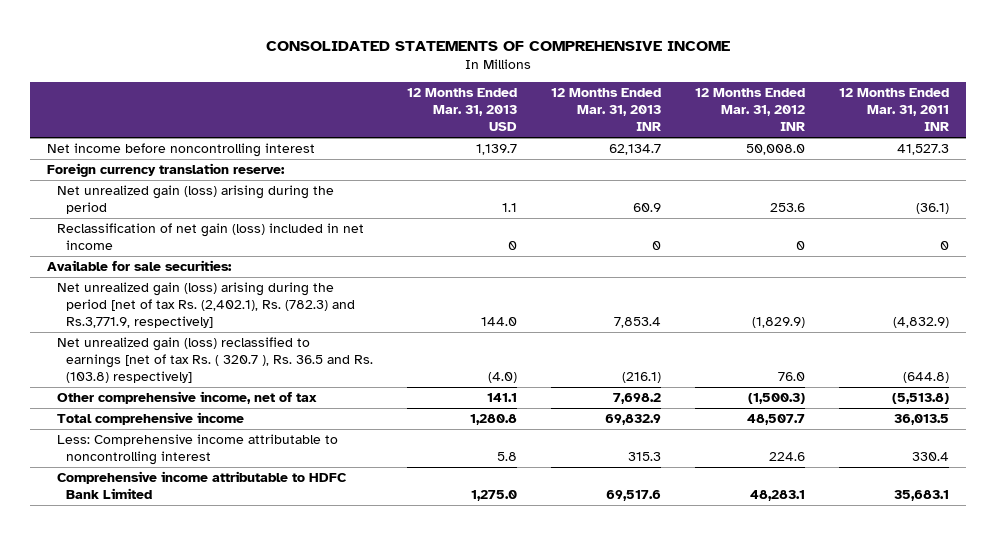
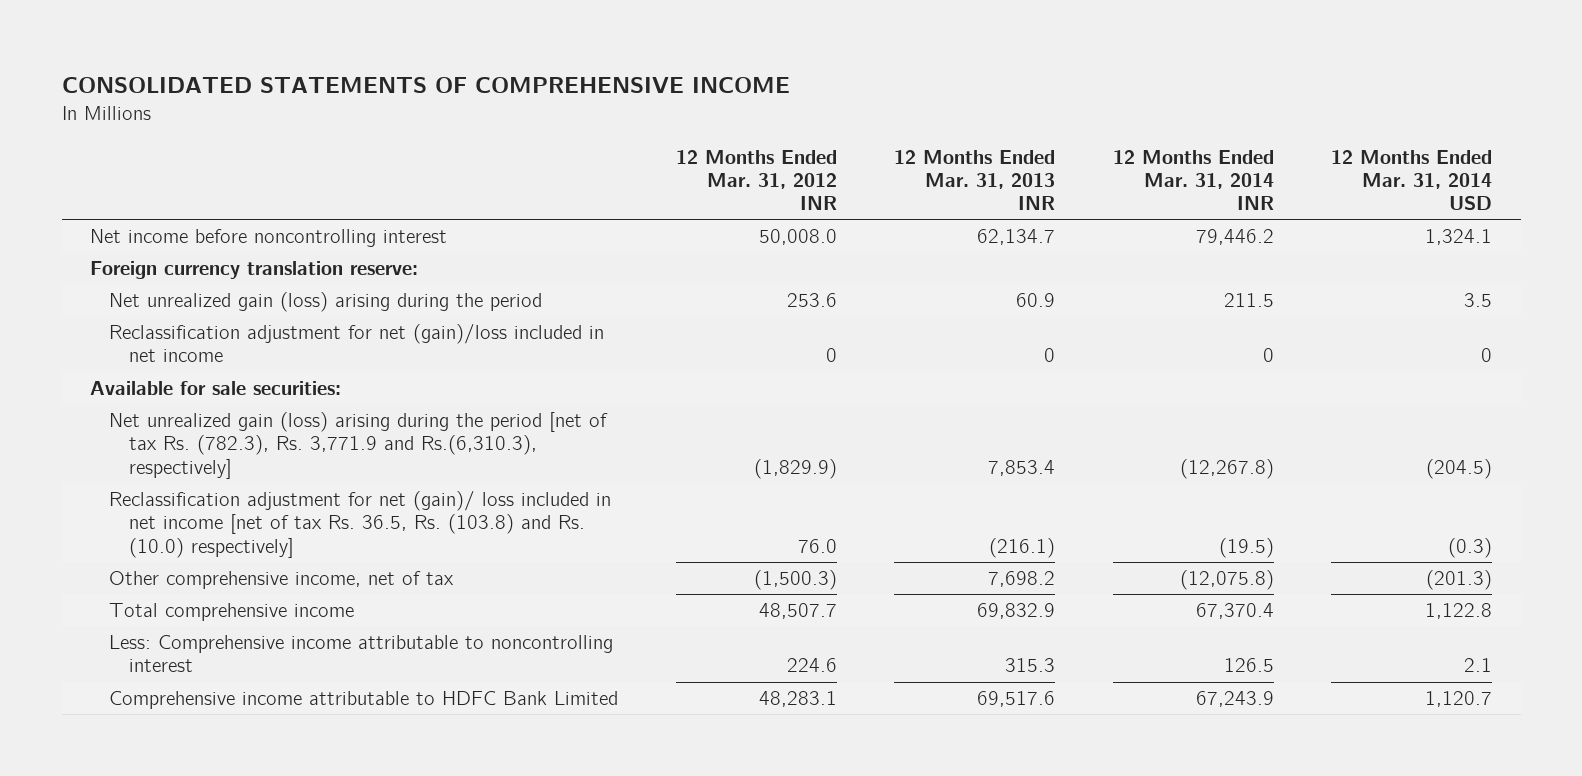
- | 12 Months Ended Mar. 31, 2013 USD | 12 Months Ended Mar. 31, 2013 INR | 12 Months Ended Mar. 31, 2012 INR | 12 Months Ended Mar. 31, 2011 INR
+ | 12 Months Ended Mar. 31, 2012 INR | 12 Months Ended Mar. 31, 2013 INR | 12 Months Ended Mar. 31, 2014 INR | 12 Months Ended Mar. 31, 2014 USD
- Reclassification of net gain (loss) included in net income | 0 | 0 | 0 | 0
+ Reclassification adjustment for net (gain)/loss included in net income | 0 | 0 | 0 | 0
- Net unrealized gain (loss) arising during the period [net of tax Rs. (2,402.1), Rs. (782.3) and Rs.3,771.9, respectively] | 144.0 | 7,853.4 | (1,829.9) | (4,832.9)
- Net unrealized gain (loss) reclassified to earnings [net of tax Rs. ( 320.7 ), Rs. 36.5 and Rs. (103.8) respectively] | (4.0) | (216.1) | 76.0 | (644.8)
+ Net unrealized gain (loss) arising during the period [net of tax Rs. (782.3), Rs. 3,771.9 and Rs.(6,310.3), respectively] | (1,829.9) | 7,853.4 | (12,267.8) | (204.5)
+ Reclassification adjustment for net (gain)/ loss included in net income [net of tax Rs. 36.5, Rs. (103.8) and Rs. (10.0) respectively] | 76.0 | (216.1) | (19.5) | (0.3)

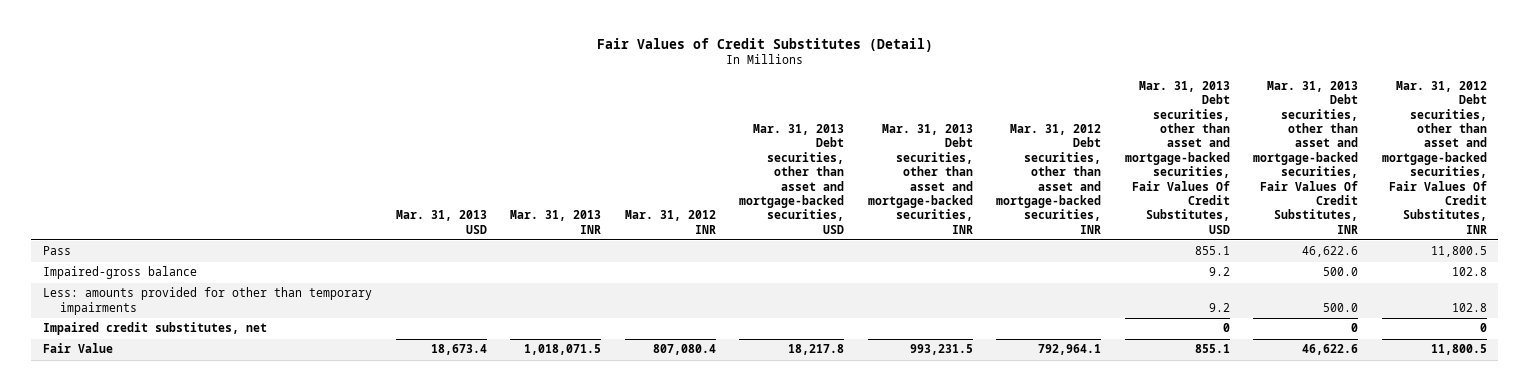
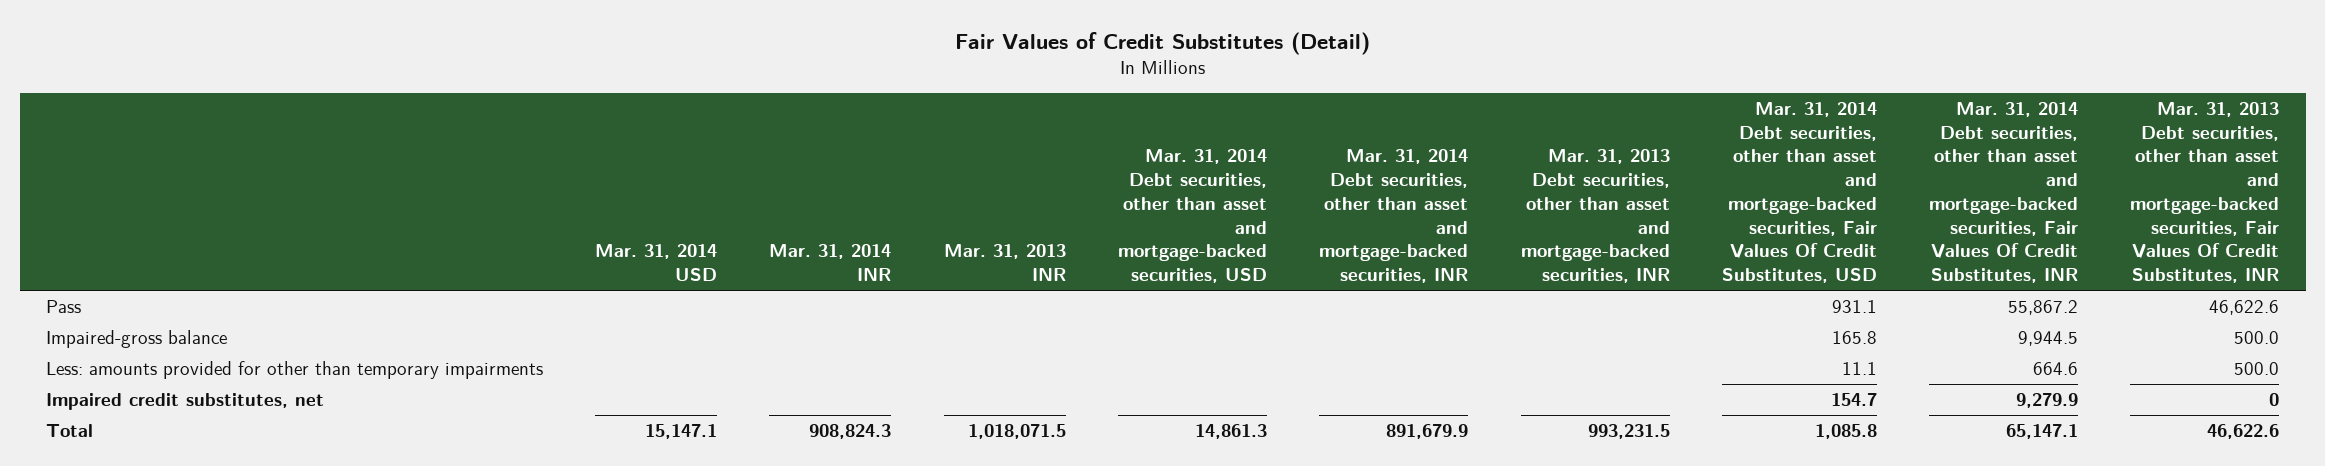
- | Mar. 31, 2013 USD | Mar. 31, 2013 INR | Mar. 31, 2012 INR | Mar. 31, 2013 Debt securities, other than asset and mortgage-backed securities, USD | Mar. 31, 2013 Debt securities, other than asset and mortgage-backed securities, INR | Mar. 31, 2012 Debt securities, other than asset and mortgage-backed securities, INR | Mar. 31, 2013 Debt securities, other than asset and mortgage-backed securities, Fair Values Of Credit Substitutes, USD | Mar. 31, 2013 Debt securities, other than asset and mortgage-backed securities, Fair Values Of Credit Substitutes, INR | Mar. 31, 2012 Debt securities, other than asset and mortgage-backed securities, Fair Values Of Credit Substitutes, INR
+ | Mar. 31, 2014 USD | Mar. 31, 2014 INR | Mar. 31, 2013 INR | Mar. 31, 2014 Debt securities, other than asset and mortgage-backed securities, USD | Mar. 31, 2014 Debt securities, other than asset and mortgage-backed securities, INR | Mar. 31, 2013 Debt securities, other than asset and mortgage-backed securities, INR | Mar. 31, 2014 Debt securities, other than asset and mortgage-backed securities, Fair Values Of Credit Substitutes, USD | Mar. 31, 2014 Debt securities, other than asset and mortgage-backed securities, Fair Values Of Credit Substitutes, INR | Mar. 31, 2013 Debt securities, other than asset and mortgage-backed securities, Fair Values Of Credit Substitutes, INR
- Fair Value | 18,673.4 | 1,018,071.5 | 807,080.4 | 18,217.8 | 993,231.5 | 792,964.1 | 855.1 | 46,622.6 | 11,800.5
+ Total | 15,147.1 | 908,824.3 | 1,018,071.5 | 14,861.3 | 891,679.9 | 993,231.5 | 1,085.8 | 65,147.1 | 46,622.6

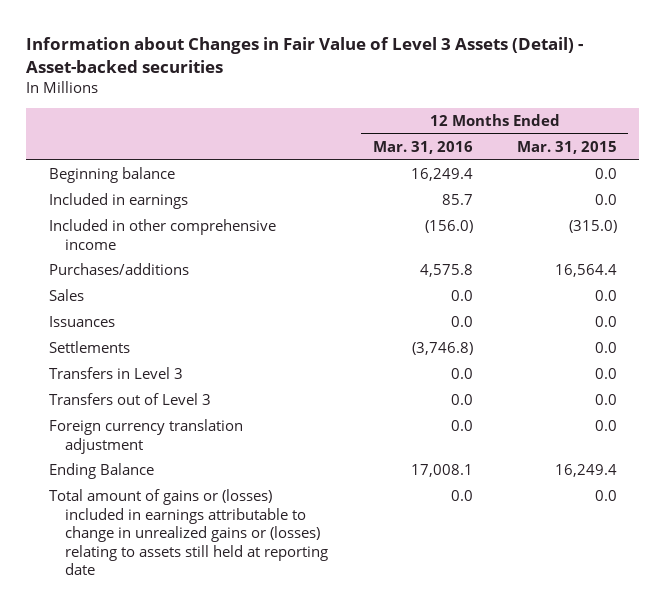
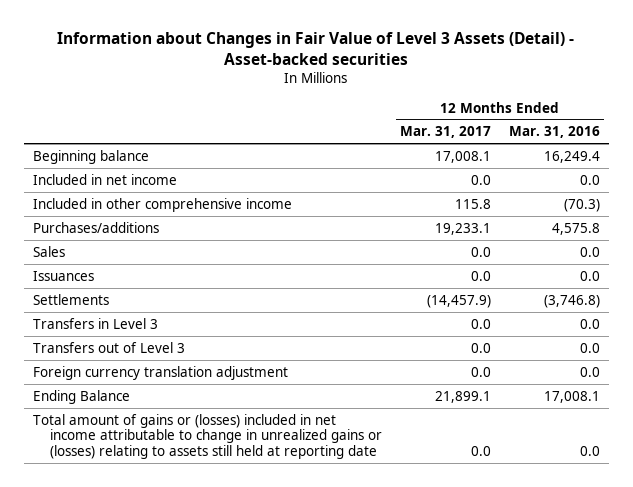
- | 12 Months Ended Mar. 31, 2016 | 12 Months Ended Mar. 31, 2015
+ | 12 Months Ended Mar. 31, 2017 | 12 Months Ended Mar. 31, 2016
- Included in earnings | 85.7 | 0.0
- Included in other comprehensive income | (156.0) | (315.0)
+ Included in net income | 0.0 | 0.0
+ Included in other comprehensive income | 115.8 | (70.3)
- Total amount of gains or (losses) included in earnings attributable to change in unrealized gains or (losses) relating to assets still held at reporting date | 0.0 | 0.0
+ Total amount of gains or (losses) included in net income attributable to change in unrealized gains or (losses) relating to assets still held at reporting date | 0.0 | 0.0

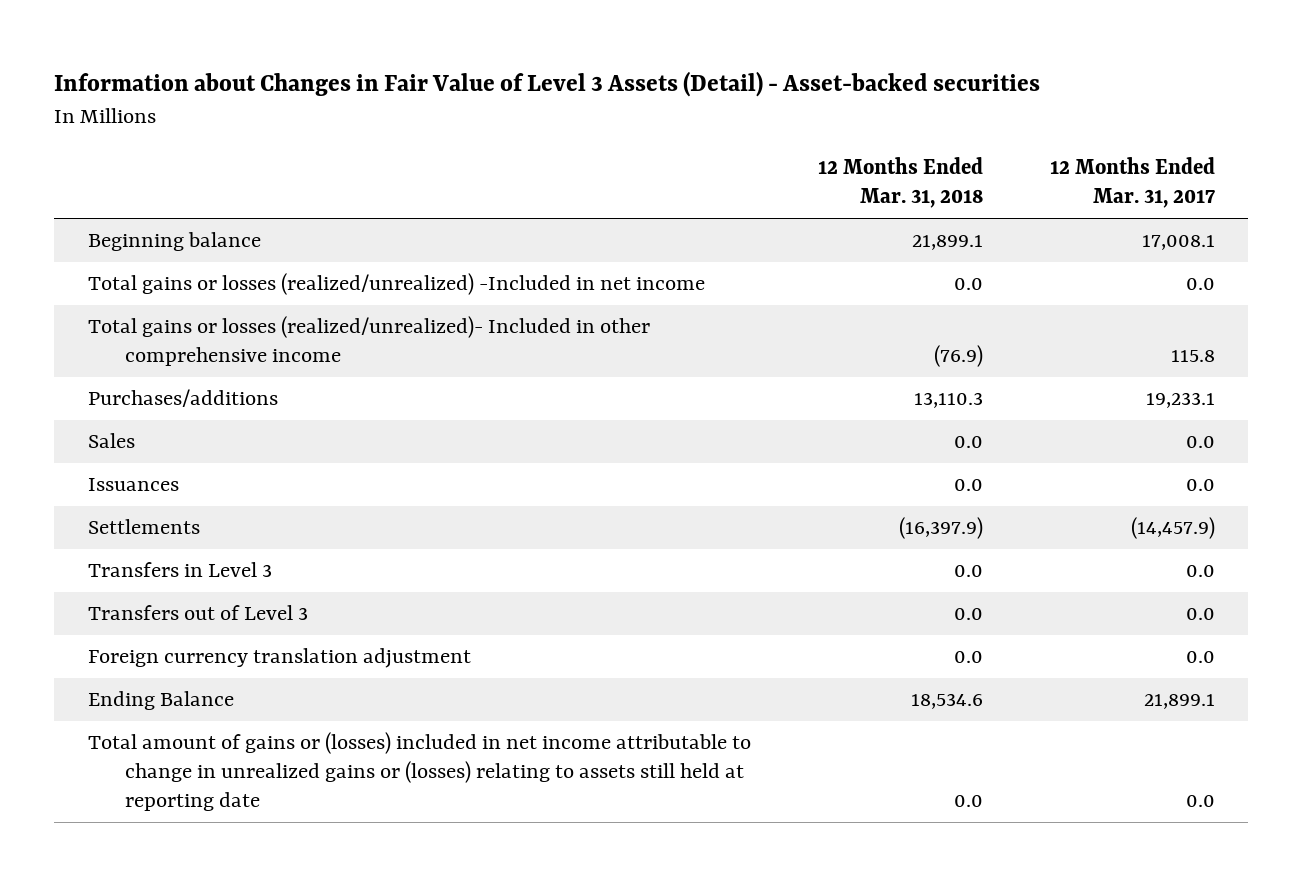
- | 12 Months Ended Mar. 31, 2017 | 12 Months Ended Mar. 31, 2016
+ | 12 Months Ended Mar. 31, 2018 | 12 Months Ended Mar. 31, 2017
- Included in net income | 0.0 | 0.0
- Included in other comprehensive income | 115.8 | (70.3)
+ Total gains or losses (realized/unrealized) -Included in net income | 0.0 | 0.0
+ Total gains or losses (realized/unrealized)- Included in other comprehensive income | (76.9) | 115.8

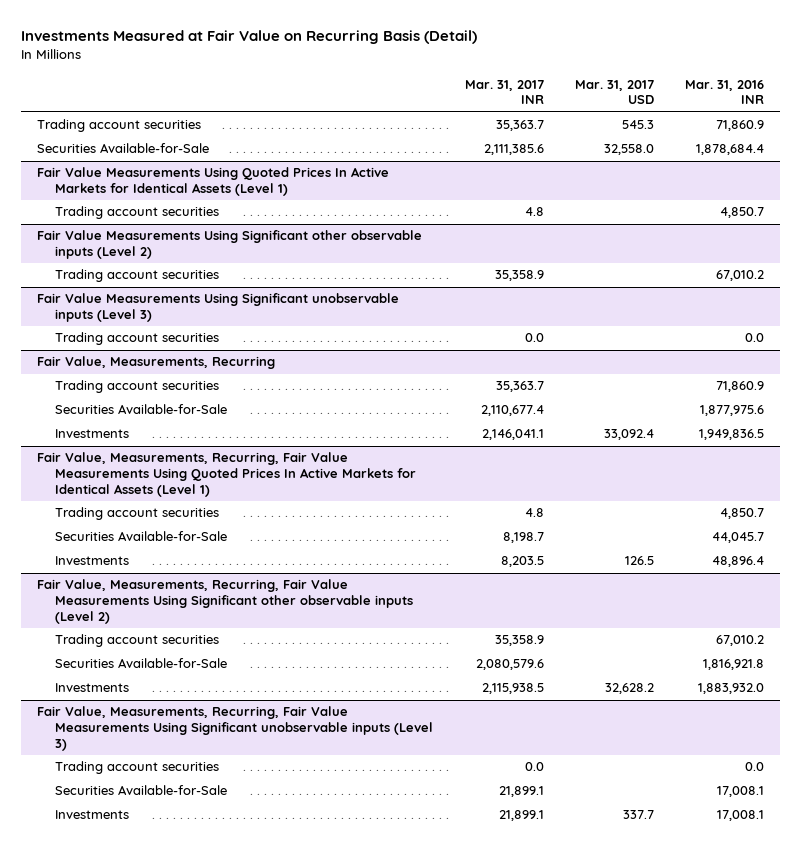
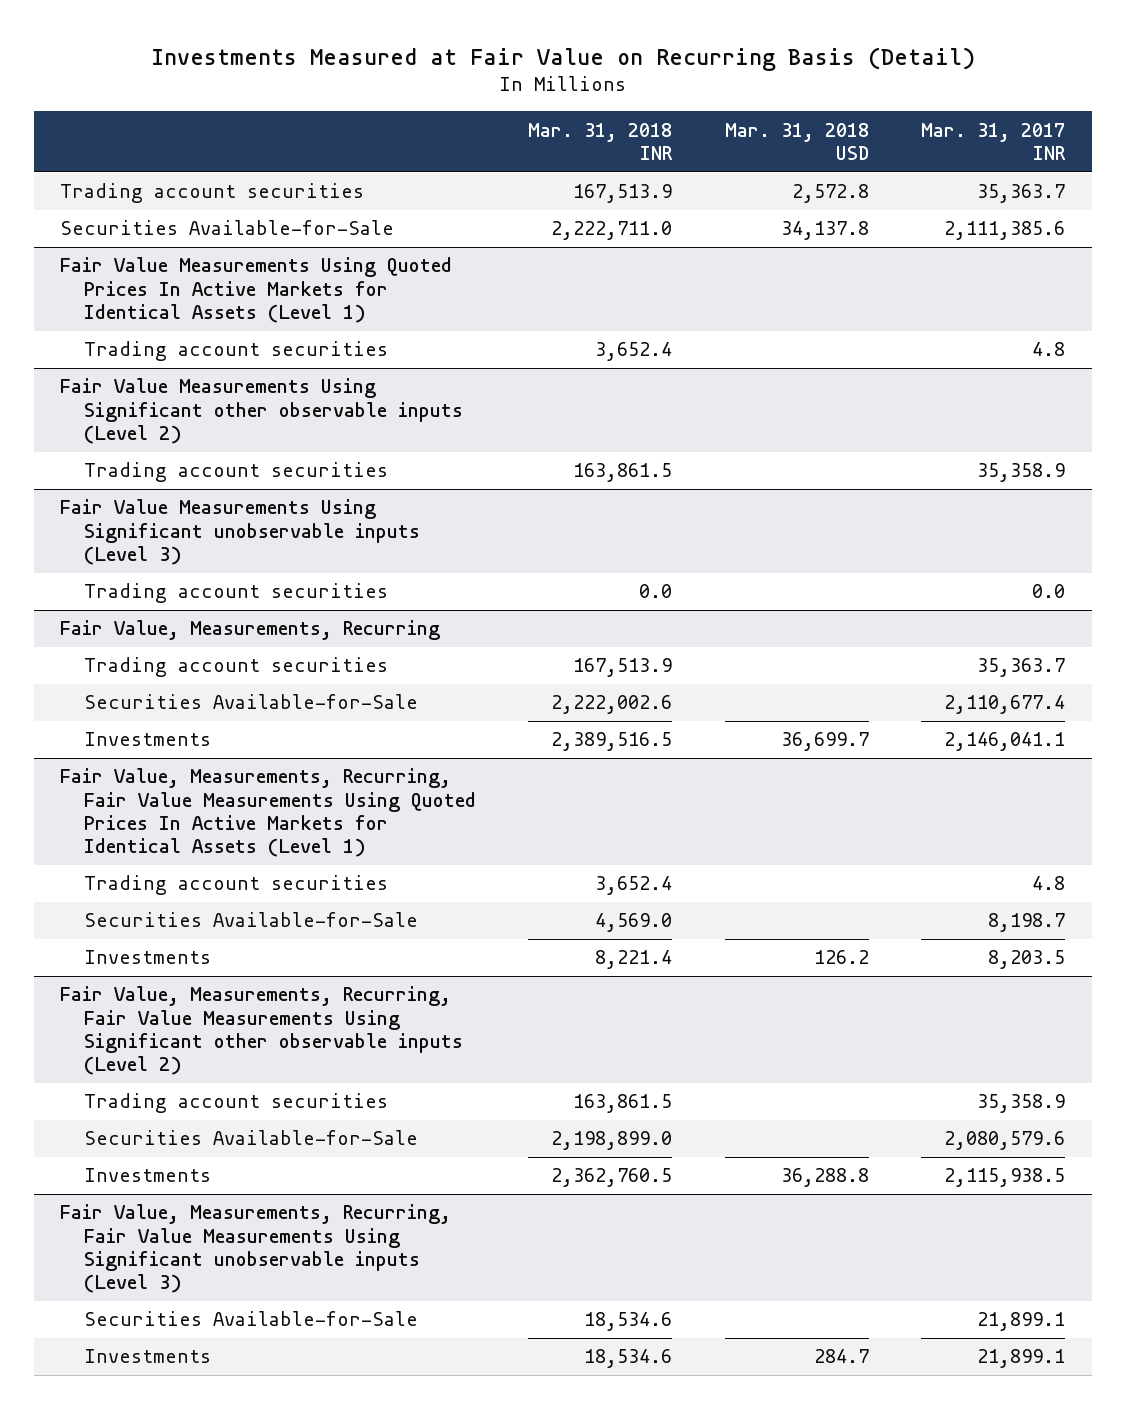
- | Mar. 31, 2017 INR | Mar. 31, 2017 USD | Mar. 31, 2016 INR
+ | Mar. 31, 2018 INR | Mar. 31, 2018 USD | Mar. 31, 2017 INR
@ Fair Value, Measurements, Recurring, Fair Value Measurements Using Significant unobservable inputs (Level 3)
- Trading account securities | 0.0 | | 0.0

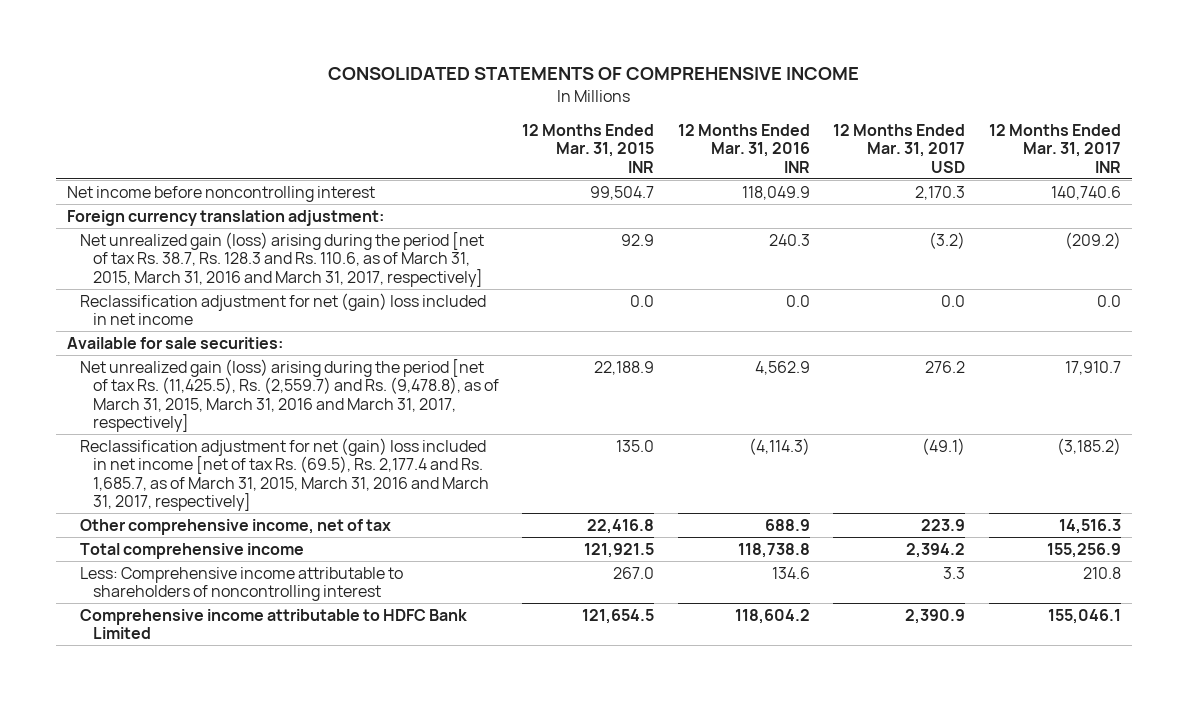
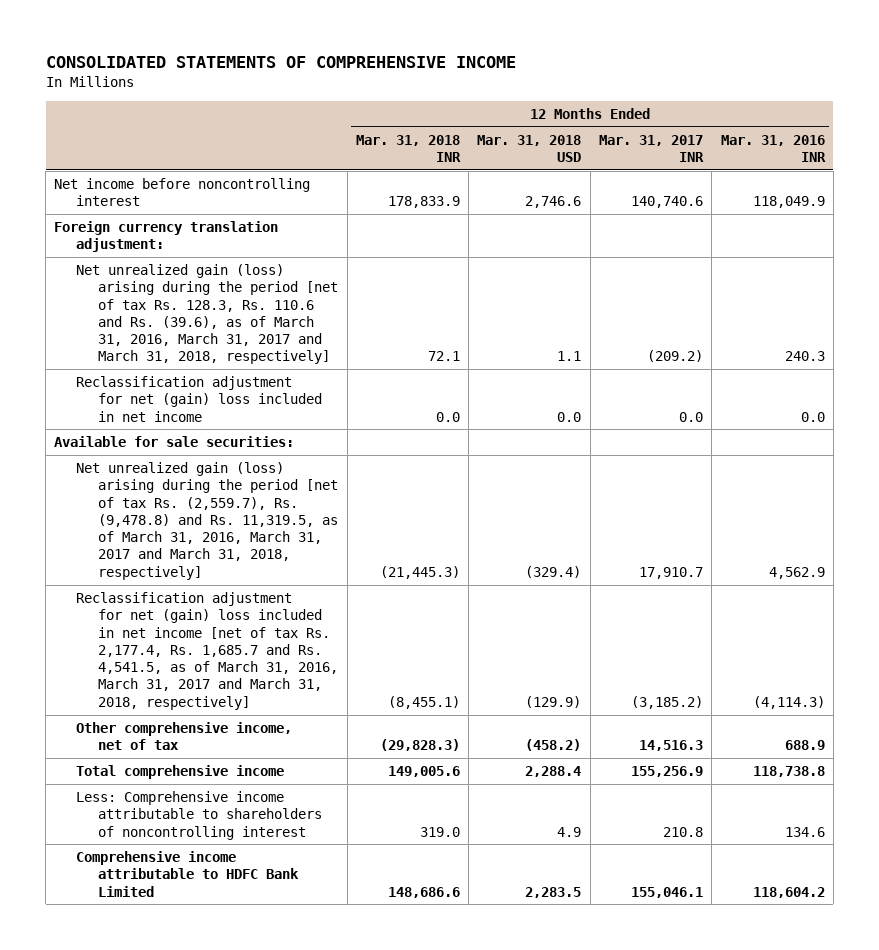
- | 12 Months Ended Mar. 31, 2015 INR | 12 Months Ended Mar. 31, 2016 INR | 12 Months Ended Mar. 31, 2017 USD | 12 Months Ended Mar. 31, 2017 INR
+ | 12 Months Ended Mar. 31, 2018 INR | 12 Months Ended Mar. 31, 2018 USD | 12 Months Ended Mar. 31, 2017 INR | 12 Months Ended Mar. 31, 2016 INR
- Net unrealized gain (loss) arising during the period [net of tax Rs. 38.7, Rs. 128.3 and Rs. 110.6, as of March 31, 2015, March 31, 2016 and March 31, 2017, respectively] | 92.9 | 240.3 | (3.2) | (209.2)
+ Net unrealized gain (loss) arising during the period [net of tax Rs. 128.3, Rs. 110.6 and Rs. (39.6), as of March 31, 2016, March 31, 2017 and March 31, 2018, respectively] | 72.1 | 1.1 | (209.2) | 240.3
- Net unrealized gain (loss) arising during the period [net of tax Rs. (11,425.5), Rs. (2,559.7) and Rs. (9,478.8), as of March 31, 2015, March 31, 2016 and March 31, 2017, respectively] | 22,188.9 | 4,562.9 | 276.2 | 17,910.7
- Reclassification adjustment for net (gain) loss included in net income [net of tax Rs. (69.5), Rs. 2,177.4 and Rs. 1,685.7, as of March 31, 2015, March 31, 2016 and March 31, 2017, respectively] | 135.0 | (4,114.3) | (49.1) | (3,185.2)
+ Net unrealized gain (loss) arising during the period [net of tax Rs. (2,559.7), Rs. (9,478.8) and Rs. 11,319.5, as of March 31, 2016, March 31, 2017 and March 31, 2018, respectively] | (21,445.3) | (329.4) | 17,910.7 | 4,562.9
+ Reclassification adjustment for net (gain) loss included in net income [net of tax Rs. 2,177.4, Rs. 1,685.7 and Rs. 4,541.5, as of March 31, 2016, March 31, 2017 and March 31, 2018, respectively] | (8,455.1) | (129.9) | (3,185.2) | (4,114.3)

